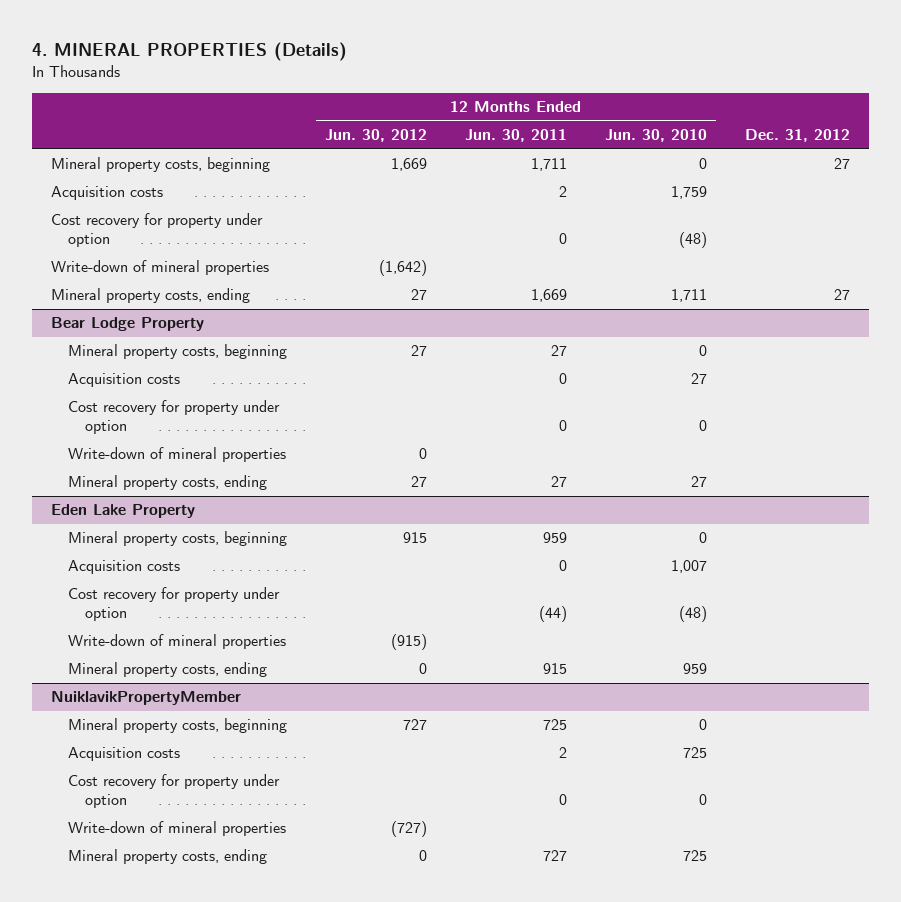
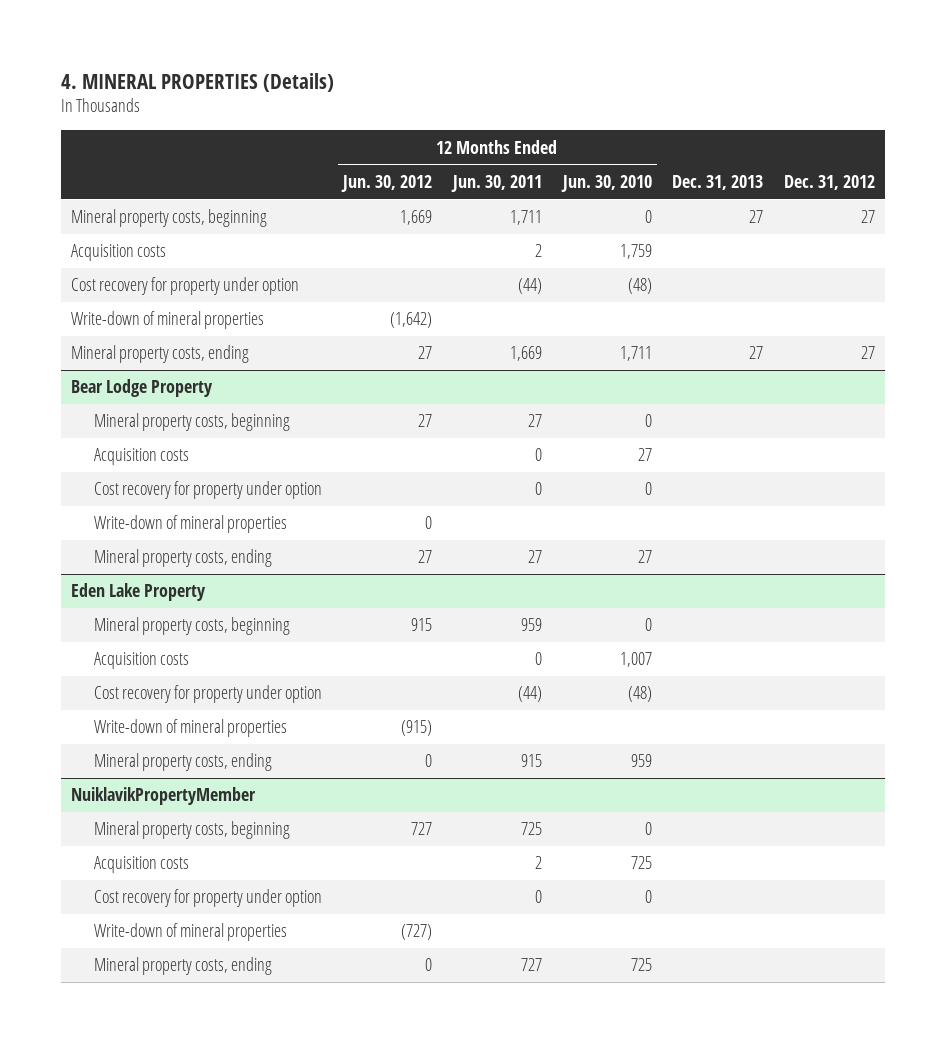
- | 12 Months Ended Jun. 30, 2012 | 12 Months Ended Jun. 30, 2011 | 12 Months Ended Jun. 30, 2010 | Dec. 31, 2012
+ | 12 Months Ended Jun. 30, 2012 | 12 Months Ended Jun. 30, 2011 | 12 Months Ended Jun. 30, 2010 | Dec. 31, 2013 | Dec. 31, 2012
- Cost recovery for property under option | | 0 | (48) |
+ Cost recovery for property under option | | (44) | (48) | |

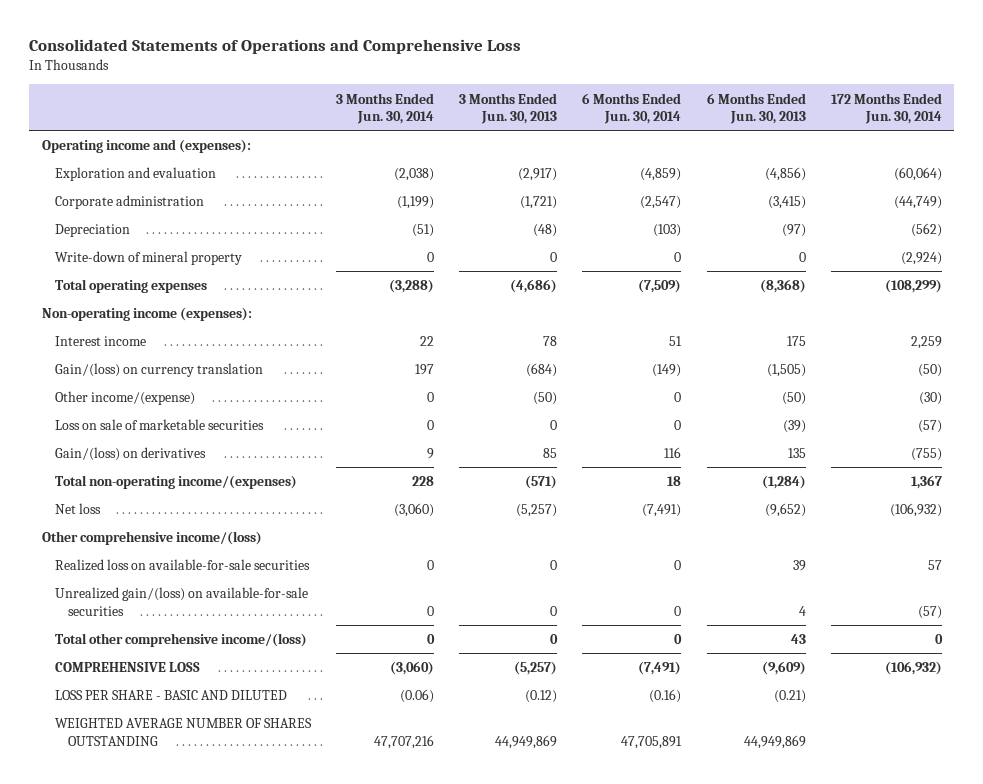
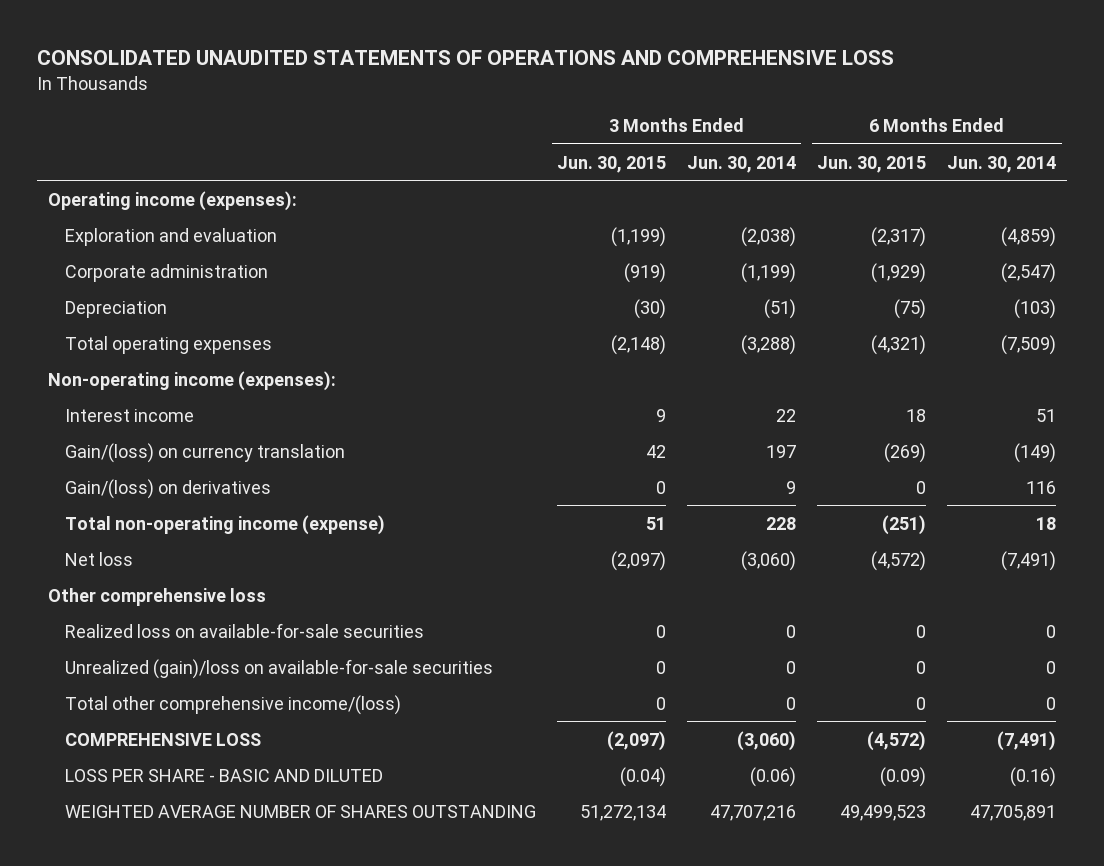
- Consolidated Statements of Operations and Comprehensive Loss
+ CONSOLIDATED UNAUDITED STATEMENTS OF OPERATIONS AND COMPREHENSIVE LOSS
- | 3 Months Ended Jun. 30, 2014 | 3 Months Ended Jun. 30, 2013 | 6 Months Ended Jun. 30, 2014 | 6 Months Ended Jun. 30, 2013 | 172 Months Ended Jun. 30, 2014
+ | 3 Months Ended Jun. 30, 2015 | 3 Months Ended Jun. 30, 2014 | 6 Months Ended Jun. 30, 2015 | 6 Months Ended Jun. 30, 2014
- Operating income and (expenses):
+ Operating income (expenses):
- Write-down of mineral property | 0 | 0 | 0 | 0 | (2,924)
- Other income/(expense) | 0 | (50) | 0 | (50) | (30)
- Loss on sale of marketable securities | 0 | 0 | 0 | (39) | (57)
- Total non-operating income/(expenses) | 228 | (571) | 18 | (1,284) | 1,367
+ Total non-operating income (expense) | 51 | 228 | (251) | 18
- Other comprehensive income/(loss)
+ Other comprehensive loss
- Unrealized gain/(loss) on available-for-sale securities | 0 | 0 | 0 | 4 | (57)
+ Unrealized (gain)/loss on available-for-sale securities | 0 | 0 | 0 | 0

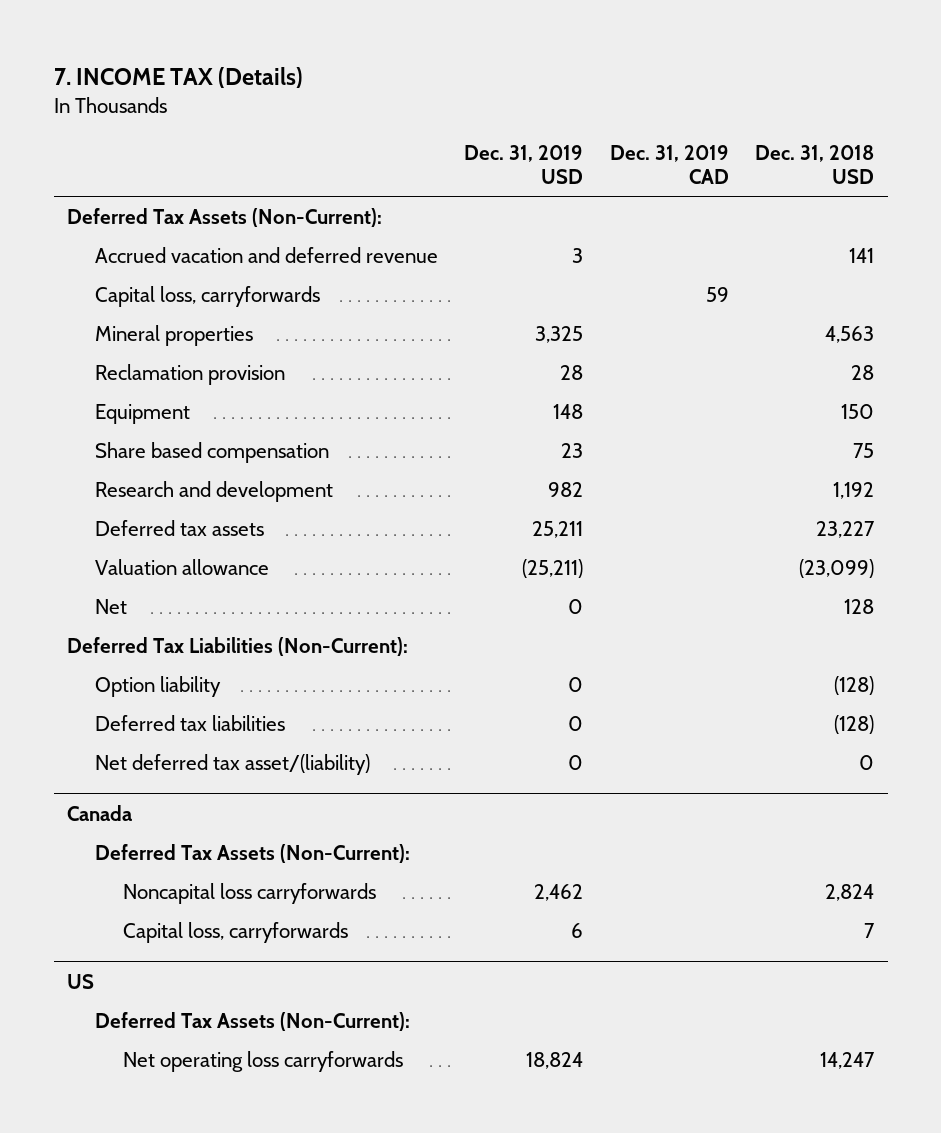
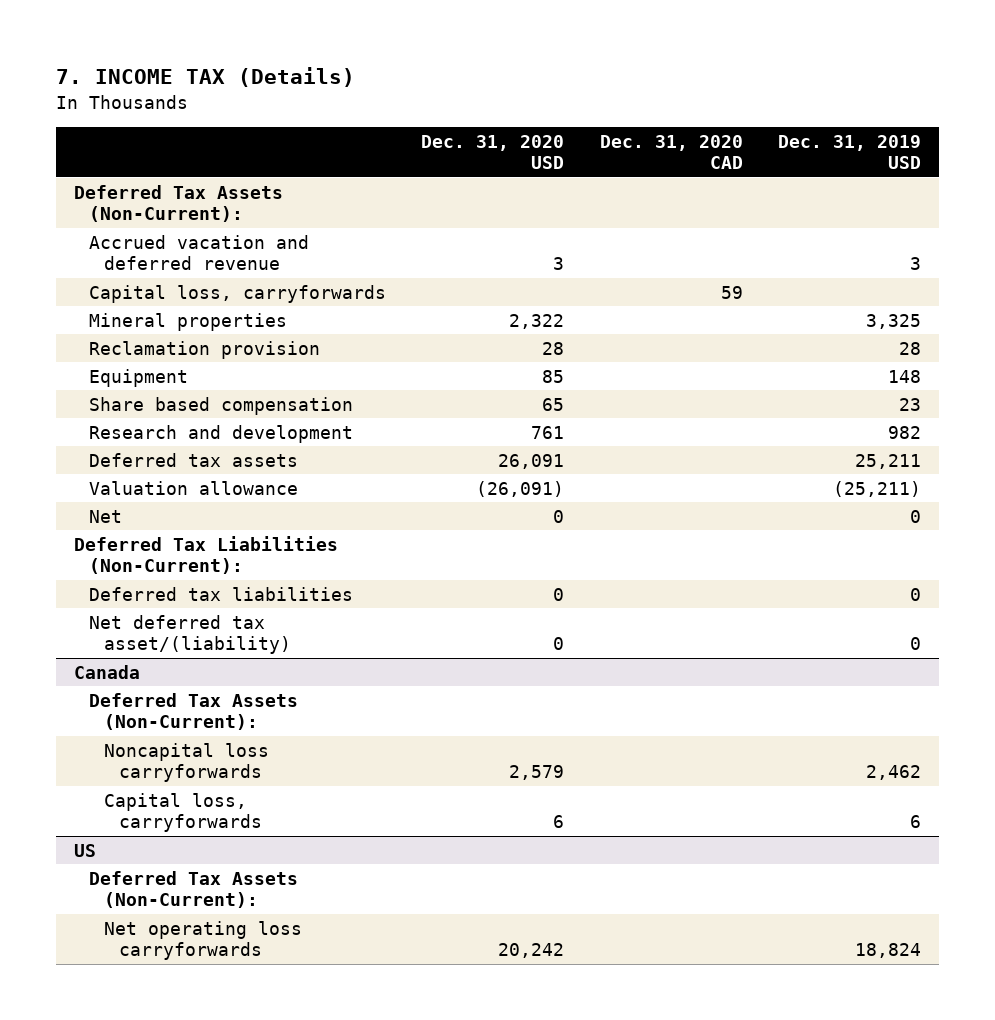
- | Dec. 31, 2019 USD | Dec. 31, 2019 CAD | Dec. 31, 2018 USD
+ | Dec. 31, 2020 USD | Dec. 31, 2020 CAD | Dec. 31, 2019 USD
- Option liability | 0 | | (128)

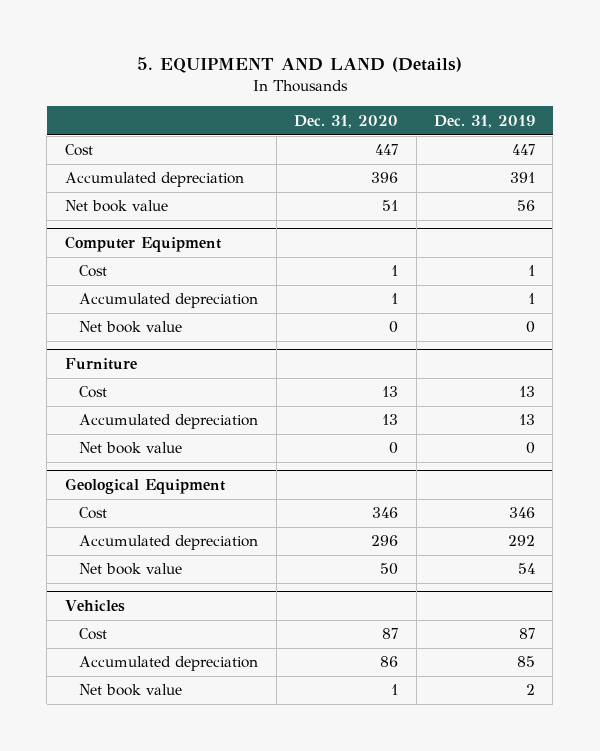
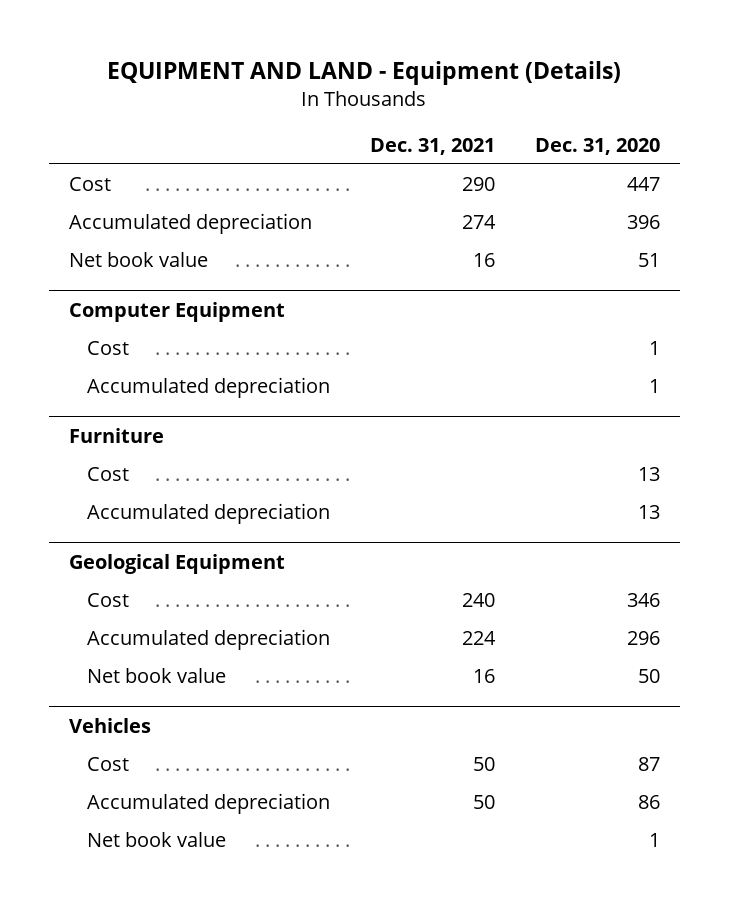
- 5. EQUIPMENT AND LAND (Details)
+ EQUIPMENT AND LAND - Equipment (Details)
- | Dec. 31, 2020 | Dec. 31, 2019
+ | Dec. 31, 2021 | Dec. 31, 2020
@ Computer Equipment
- Net book value | 0 | 0
@ Furniture
- Net book value | 0 | 0

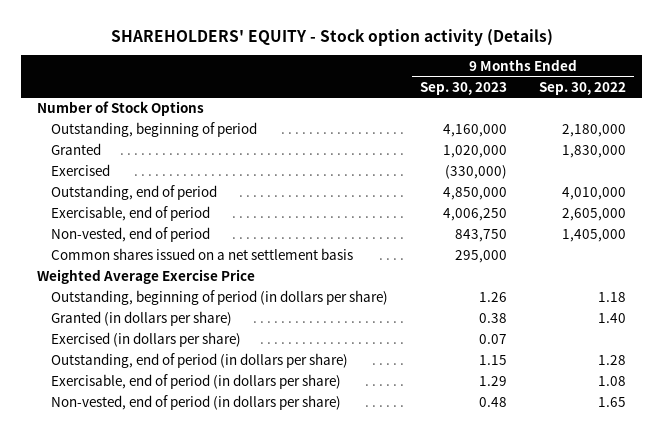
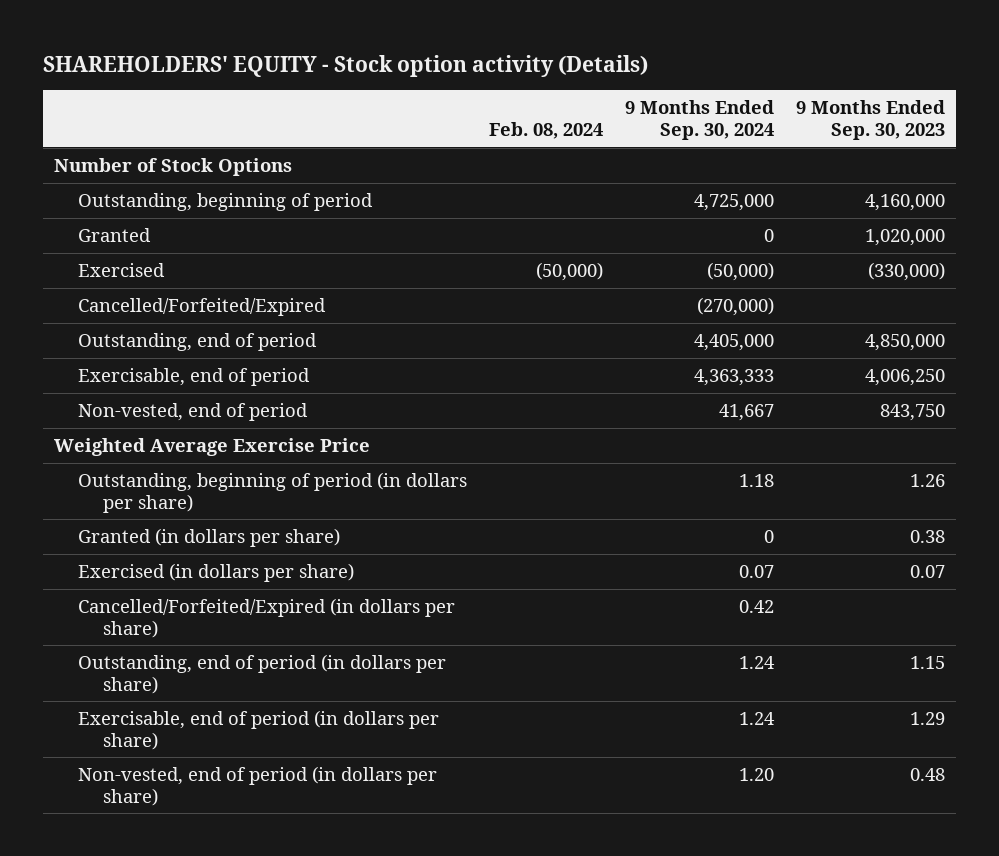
- | 9 Months Ended Sep. 30, 2023 | 9 Months Ended Sep. 30, 2022
+ | Feb. 08, 2024 | 9 Months Ended Sep. 30, 2024 | 9 Months Ended Sep. 30, 2023
+ Cancelled/Forfeited/Expired | | (270,000) |
- Common shares issued on a net settlement basis | 295,000 |
+ Cancelled/Forfeited/Expired (in dollars per share) | | 0.42 |

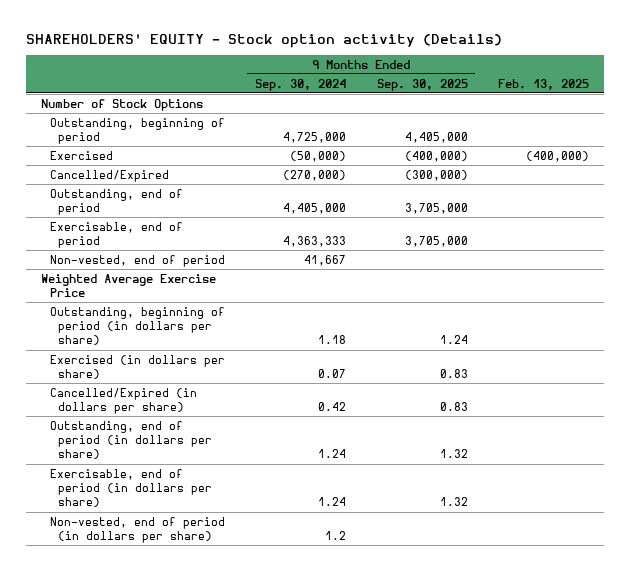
- | Feb. 08, 2024 | 9 Months Ended Sep. 30, 2024 | 9 Months Ended Sep. 30, 2023
+ | 9 Months Ended Sep. 30, 2024 | 9 Months Ended Sep. 30, 2025 | Feb. 13, 2025
- Granted | | 0 | 1,020,000
- Cancelled/Forfeited/Expired | | (270,000) |
+ Cancelled/Expired | (270,000) | (300,000) |
- Granted (in dollars per share) | | 0 | 0.38
- Cancelled/Forfeited/Expired (in dollars per share) | | 0.42 |
+ Cancelled/Expired (in dollars per share) | 0.42 | 0.83 |
- Non-vested, end of period (in dollars per share) | | 1.20 | 0.48
+ Non-vested, end of period (in dollars per share) | 1.2 | |

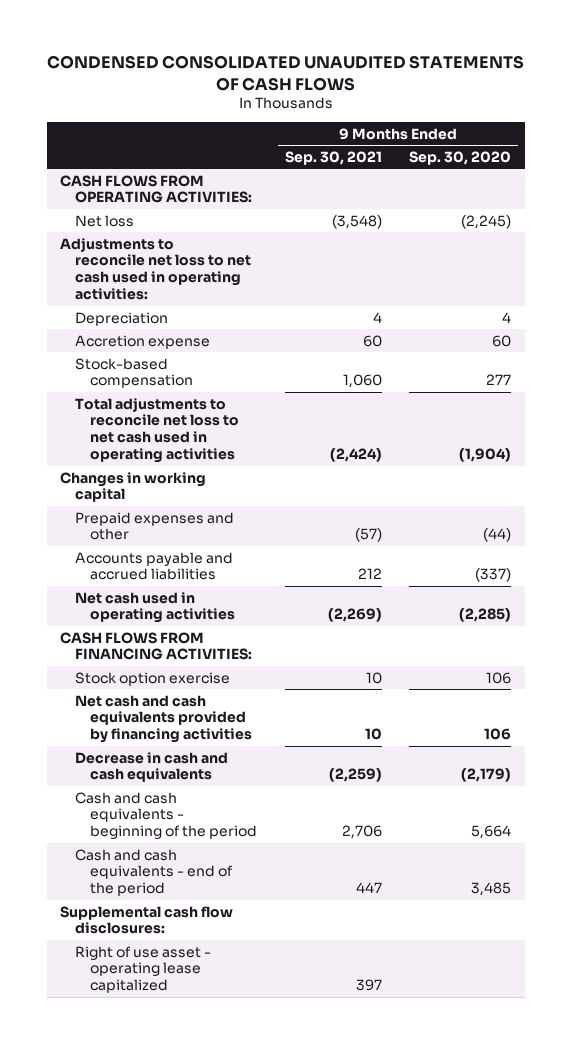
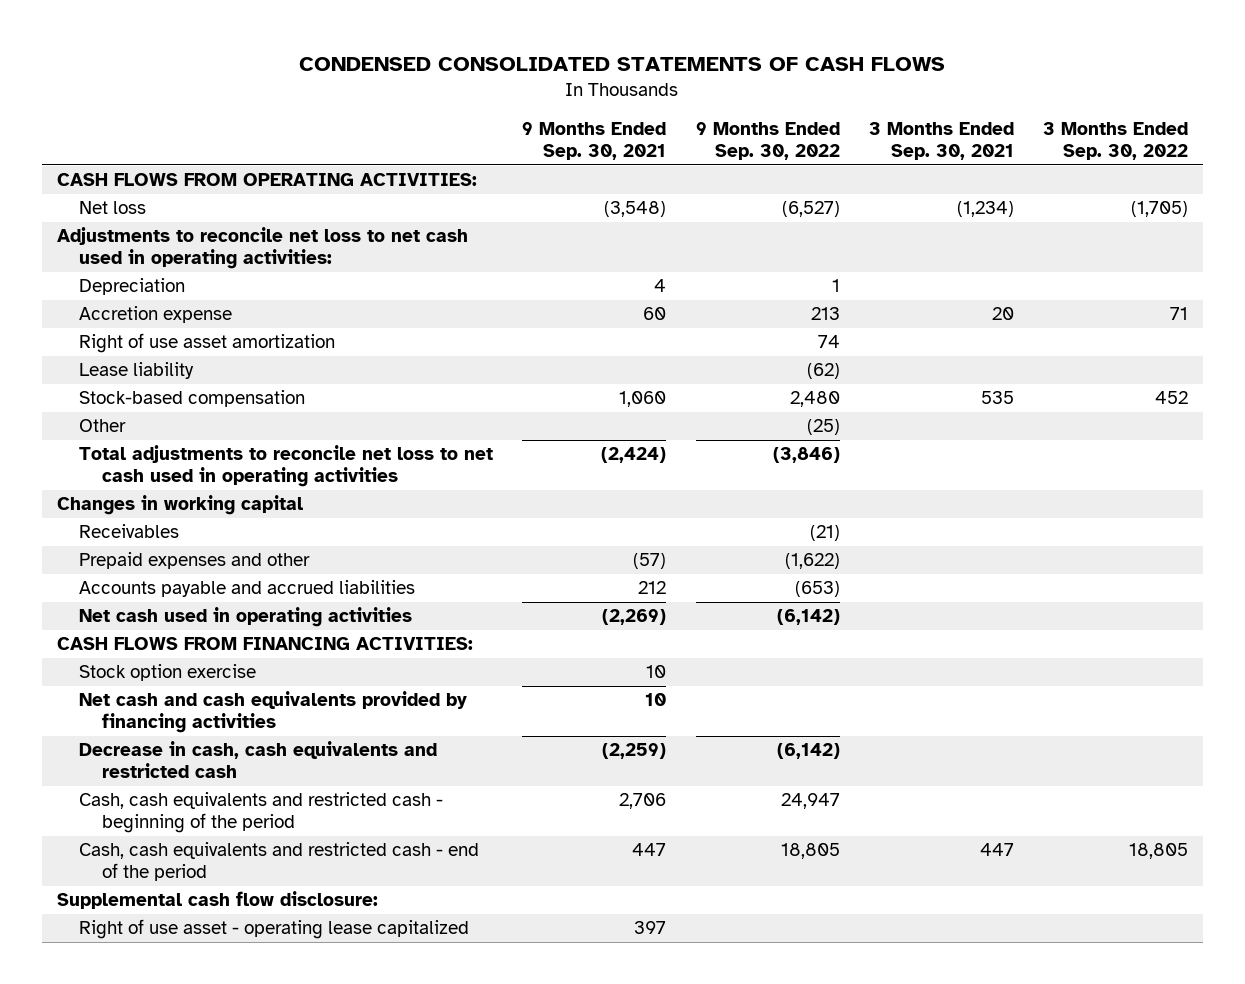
- CONDENSED CONSOLIDATED UNAUDITED STATEMENTS OF CASH FLOWS
+ CONDENSED CONSOLIDATED STATEMENTS OF CASH FLOWS
- | 9 Months Ended Sep. 30, 2021 | 9 Months Ended Sep. 30, 2020
+ | 9 Months Ended Sep. 30, 2021 | 9 Months Ended Sep. 30, 2022 | 3 Months Ended Sep. 30, 2021 | 3 Months Ended Sep. 30, 2022
+ Right of use asset amortization | | 74 | |
+ Lease liability | | (62) | |
+ Other | | (25) | |
+ Receivables | | (21) | |
- Decrease in cash and cash equivalents | (2,259) | (2,179)
- Cash and cash equivalents - beginning of the period | 2,706 | 5,664
- Cash and cash equivalents - end of the period | 447 | 3,485
- Supplemental cash flow disclosures:
+ Decrease in cash, cash equivalents and restricted cash | (2,259) | (6,142) | |
+ Cash, cash equivalents and restricted cash - beginning of the period | 2,706 | 24,947 | |
+ Cash, cash equivalents and restricted cash - end of the period | 447 | 18,805 | 447 | 18,805
+ Supplemental cash flow disclosure:

